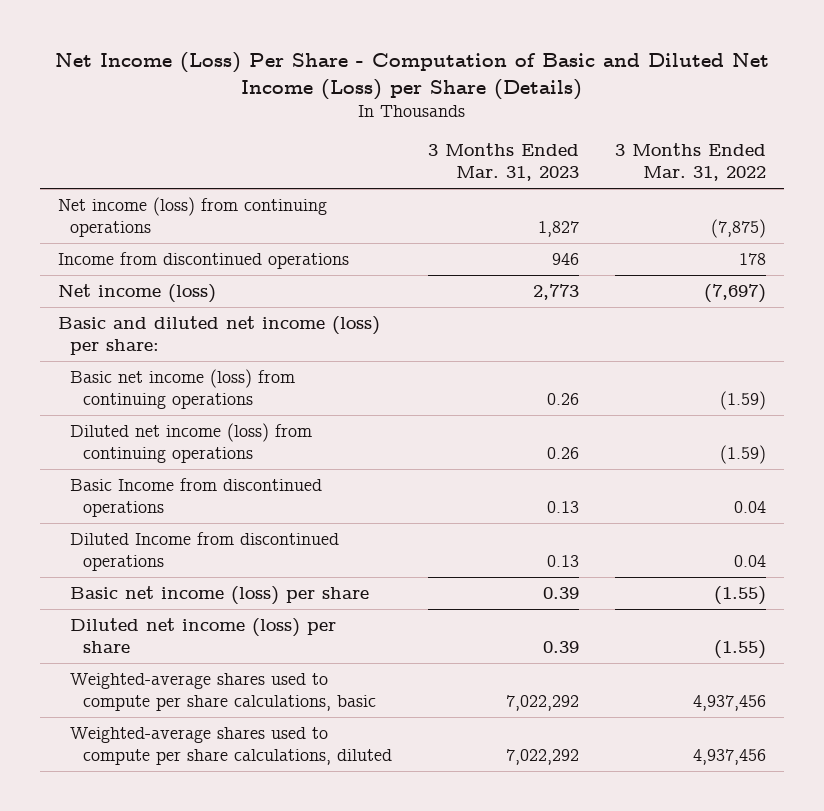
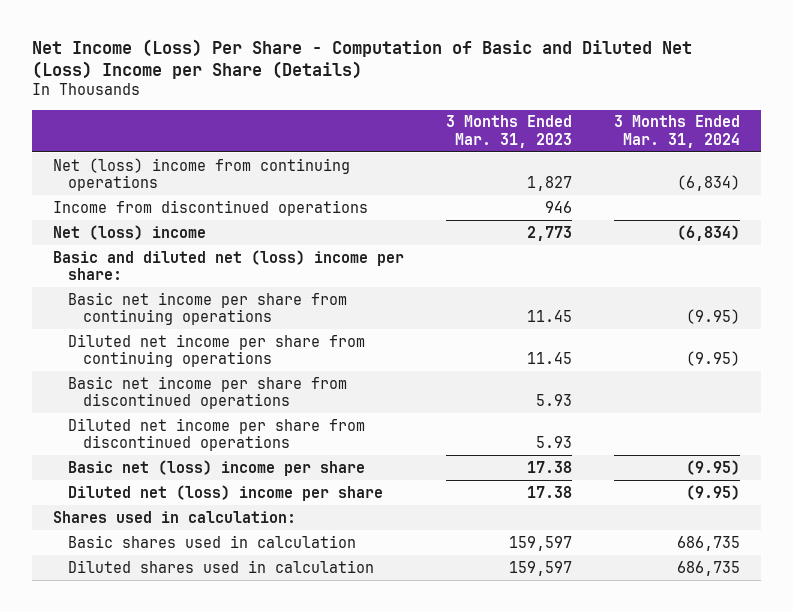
- Net Income (Loss) Per Share - Computation of Basic and Diluted Net Income (Loss) per Share (Details)
+ Net Income (Loss) Per Share - Computation of Basic and Diluted Net (Loss) Income per Share (Details)
- | 3 Months Ended Mar. 31, 2023 | 3 Months Ended Mar. 31, 2022
+ | 3 Months Ended Mar. 31, 2023 | 3 Months Ended Mar. 31, 2024
- Net income (loss) from continuing operations | 1,827 | (7,875)
+ Net (loss) income from continuing operations | 1,827 | (6,834)
- Net income (loss) | 2,773 | (7,697)
- Basic and diluted net income (loss) per share:
- Basic net income (loss) from continuing operations | 0.26 | (1.59)
- Diluted net income (loss) from continuing operations | 0.26 | (1.59)
- Basic Income from discontinued operations | 0.13 | 0.04
- Diluted Income from discontinued operations | 0.13 | 0.04
- Basic net income (loss) per share | 0.39 | (1.55)
- Diluted net income (loss) per share | 0.39 | (1.55)
- Weighted-average shares used to compute per share calculations, basic | 7,022,292 | 4,937,456
- Weighted-average shares used to compute per share calculations, diluted | 7,022,292 | 4,937,456
+ Net (loss) income | 2,773 | (6,834)
+ Basic and diluted net (loss) income per share:
+ Basic net income per share from continuing operations | 11.45 | (9.95)
+ Diluted net income per share from continuing operations | 11.45 | (9.95)
+ Basic net income per share from discontinued operations | 5.93 |
+ Diluted net income per share from discontinued operations | 5.93 |
+ Basic net (loss) income per share | 17.38 | (9.95)
+ Diluted net (loss) income per share | 17.38 | (9.95)
+ Shares used in calculation:
+ Basic shares used in calculation | 159,597 | 686,735
+ Diluted shares used in calculation | 159,597 | 686,735

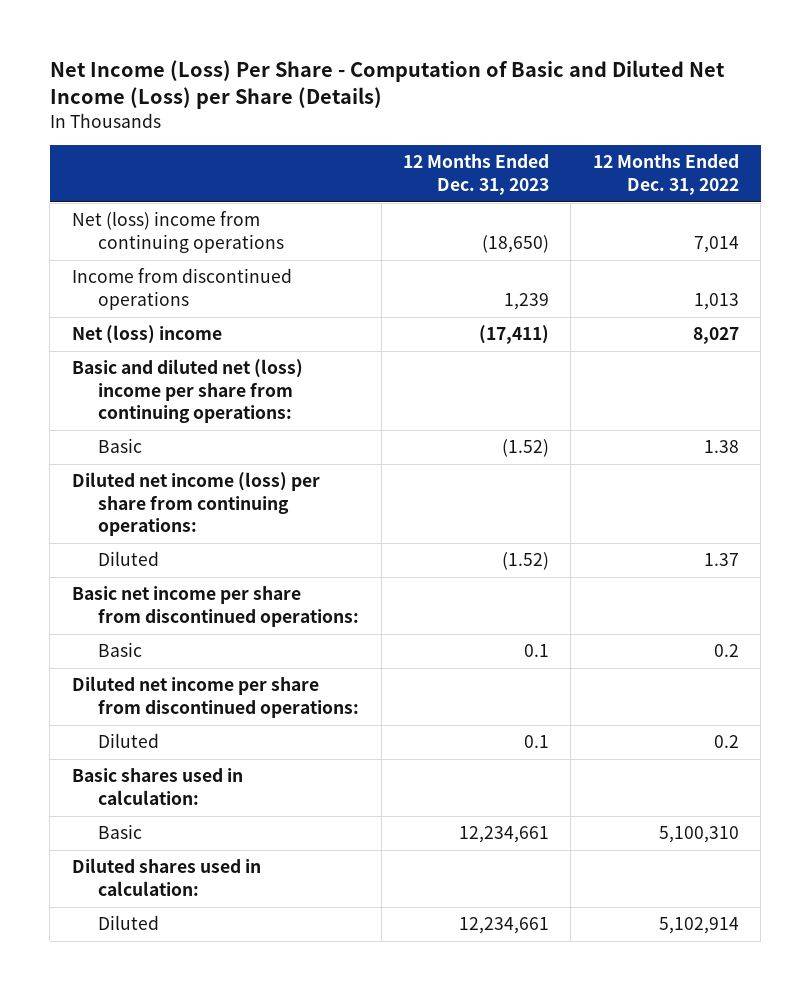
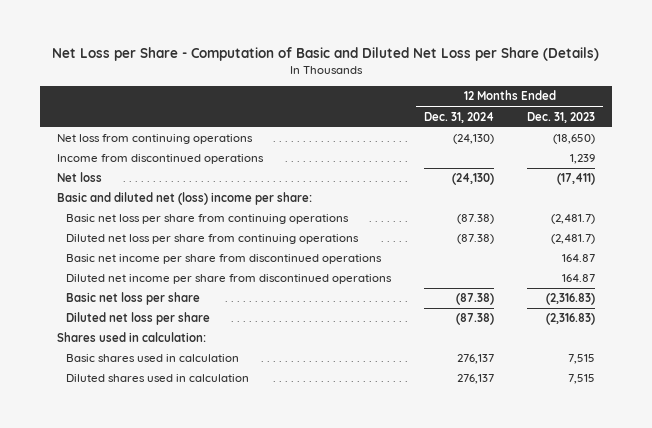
- Net Income (Loss) Per Share - Computation of Basic and Diluted Net Income (Loss) per Share (Details)
+ Net Loss per Share - Computation of Basic and Diluted Net Loss per Share (Details)
- | 12 Months Ended Dec. 31, 2023 | 12 Months Ended Dec. 31, 2022
+ | 12 Months Ended Dec. 31, 2024 | 12 Months Ended Dec. 31, 2023
- Net (loss) income from continuing operations | (18,650) | 7,014
+ Net loss from continuing operations | (24,130) | (18,650)
- Net (loss) income | (17,411) | 8,027
- Basic and diluted net (loss) income per share from continuing operations:
- Basic | (1.52) | 1.38
- Diluted net income (loss) per share from continuing operations:
- Diluted | (1.52) | 1.37
- Basic net income per share from discontinued operations:
- Basic | 0.1 | 0.2
- Diluted net income per share from discontinued operations:
- Diluted | 0.1 | 0.2
- Basic shares used in calculation:
- Basic | 12,234,661 | 5,100,310
- Diluted shares used in calculation:
- Diluted | 12,234,661 | 5,102,914
+ Net loss | (24,130) | (17,411)
+ Basic and diluted net (loss) income per share:
+ Basic net loss per share from continuing operations | (87.38) | (2,481.7)
+ Diluted net loss per share from continuing operations | (87.38) | (2,481.7)
+ Basic net income per share from discontinued operations | | 164.87
+ Diluted net income per share from discontinued operations | | 164.87
+ Basic net loss per share | (87.38) | (2,316.83)
+ Diluted net loss per share | (87.38) | (2,316.83)
+ Shares used in calculation:
+ Basic shares used in calculation | 276,137 | 7,515
+ Diluted shares used in calculation | 276,137 | 7,515

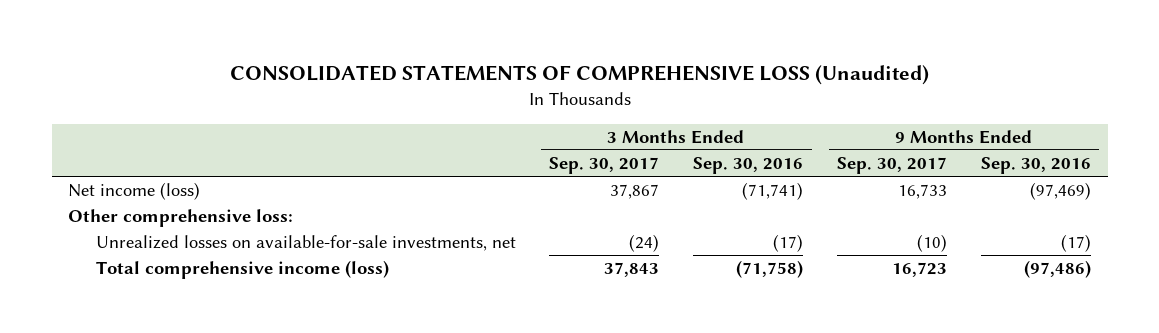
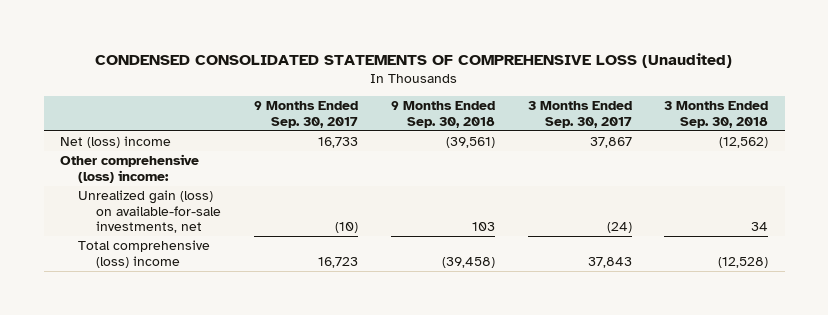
- CONSOLIDATED STATEMENTS OF COMPREHENSIVE LOSS (Unaudited)
+ CONDENSED CONSOLIDATED STATEMENTS OF COMPREHENSIVE LOSS (Unaudited)
- | 3 Months Ended Sep. 30, 2017 | 3 Months Ended Sep. 30, 2016 | 9 Months Ended Sep. 30, 2017 | 9 Months Ended Sep. 30, 2016
+ | 9 Months Ended Sep. 30, 2017 | 9 Months Ended Sep. 30, 2018 | 3 Months Ended Sep. 30, 2017 | 3 Months Ended Sep. 30, 2018
- Net income (loss) | 37,867 | (71,741) | 16,733 | (97,469)
- Other comprehensive loss:
- Unrealized losses on available-for-sale investments, net | (24) | (17) | (10) | (17)
- Total comprehensive income (loss) | 37,843 | (71,758) | 16,723 | (97,486)
+ Net (loss) income | 16,733 | (39,561) | 37,867 | (12,562)
+ Other comprehensive (loss) income:
+ Unrealized gain (loss) on available-for-sale investments, net | (10) | 103 | (24) | 34
+ Total comprehensive (loss) income | 16,723 | (39,458) | 37,843 | (12,528)

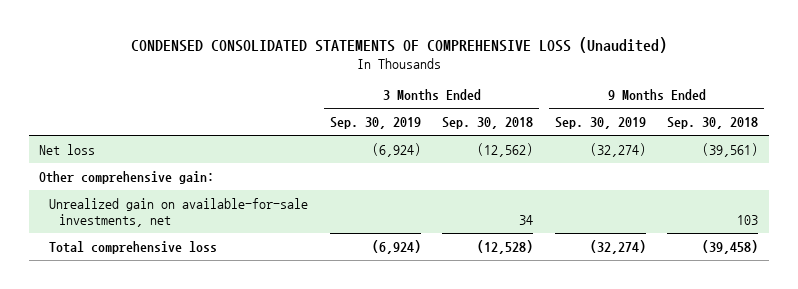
- | 9 Months Ended Sep. 30, 2017 | 9 Months Ended Sep. 30, 2018 | 3 Months Ended Sep. 30, 2017 | 3 Months Ended Sep. 30, 2018
+ | 3 Months Ended Sep. 30, 2019 | 3 Months Ended Sep. 30, 2018 | 9 Months Ended Sep. 30, 2019 | 9 Months Ended Sep. 30, 2018
- Net (loss) income | 16,733 | (39,561) | 37,867 | (12,562)
- Other comprehensive (loss) income:
- Unrealized gain (loss) on available-for-sale investments, net | (10) | 103 | (24) | 34
- Total comprehensive (loss) income | 16,723 | (39,458) | 37,843 | (12,528)
+ Net loss | (6,924) | (12,562) | (32,274) | (39,561)
+ Other comprehensive gain:
+ Unrealized gain on available-for-sale investments, net | | 34 | | 103
+ Total comprehensive loss | (6,924) | (12,528) | (32,274) | (39,458)

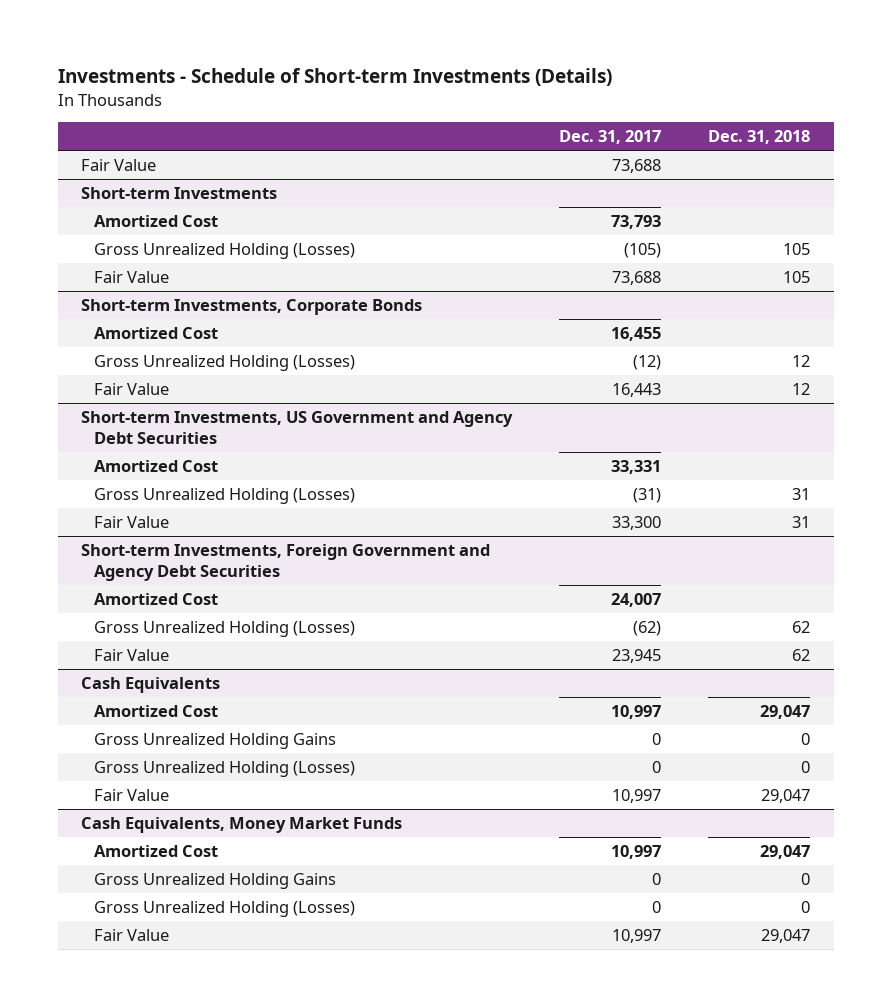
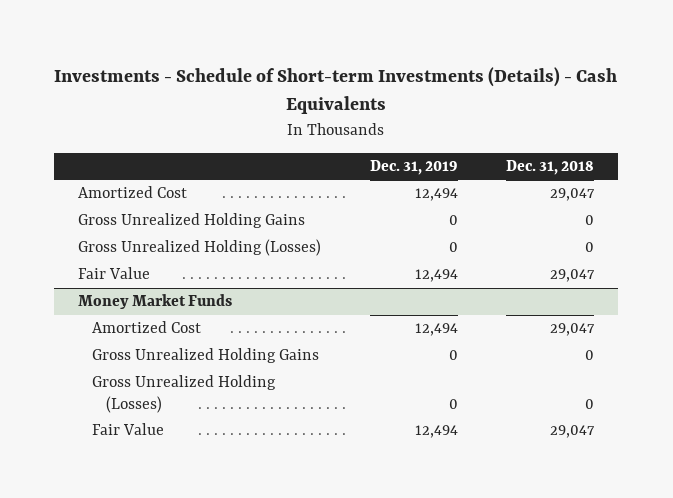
- Investments - Schedule of Short-term Investments (Details)
+ Investments - Schedule of Short-term Investments (Details) - Cash Equivalents
- | Dec. 31, 2017 | Dec. 31, 2018
+ | Dec. 31, 2019 | Dec. 31, 2018
- Fair Value | 73,688 |
- Short-term Investments
- Amortized Cost | 73,793 |
- Gross Unrealized Holding (Losses) | (105) | 105
- Fair Value | 73,688 | 105
- Short-term Investments, Corporate Bonds
- Amortized Cost | 16,455 |
- Gross Unrealized Holding (Losses) | (12) | 12
- Fair Value | 16,443 | 12
- Short-term Investments, US Government and Agency Debt Securities
- Amortized Cost | 33,331 |
- Gross Unrealized Holding (Losses) | (31) | 31
- Fair Value | 33,300 | 31
- Short-term Investments, Foreign Government and Agency Debt Securities
- Amortized Cost | 24,007 |
- Gross Unrealized Holding (Losses) | (62) | 62
- Fair Value | 23,945 | 62
- Cash Equivalents
- Cash Equivalents, Money Market Funds
+ Money Market Funds

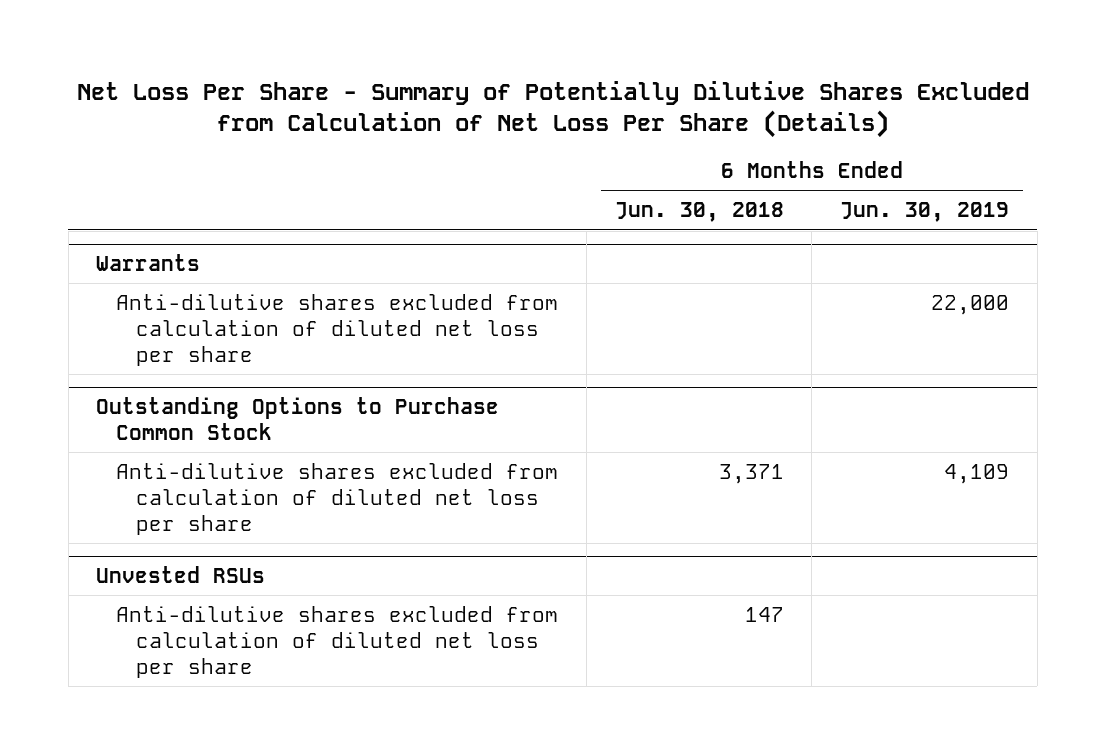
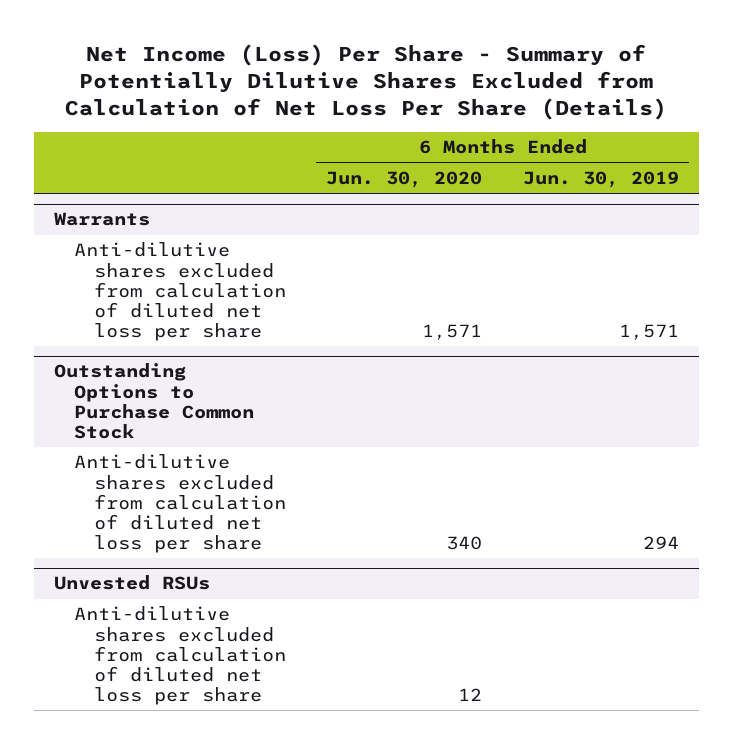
- Net Loss Per Share - Summary of Potentially Dilutive Shares Excluded from Calculation of Net Loss Per Share (Details)
+ Net Income (Loss) Per Share - Summary of Potentially Dilutive Shares Excluded from Calculation of Net Loss Per Share (Details)
- | 6 Months Ended Jun. 30, 2018 | 6 Months Ended Jun. 30, 2019
+ | 6 Months Ended Jun. 30, 2020 | 6 Months Ended Jun. 30, 2019
@ Warrants
- Anti-dilutive shares excluded from calculation of diluted net loss per share | | 22,000
+ Anti-dilutive shares excluded from calculation of diluted net loss per share | 1,571 | 1,571
@ Outstanding Options to Purchase Common Stock
- Anti-dilutive shares excluded from calculation of diluted net loss per share | 3,371 | 4,109
+ Anti-dilutive shares excluded from calculation of diluted net loss per share | 340 | 294

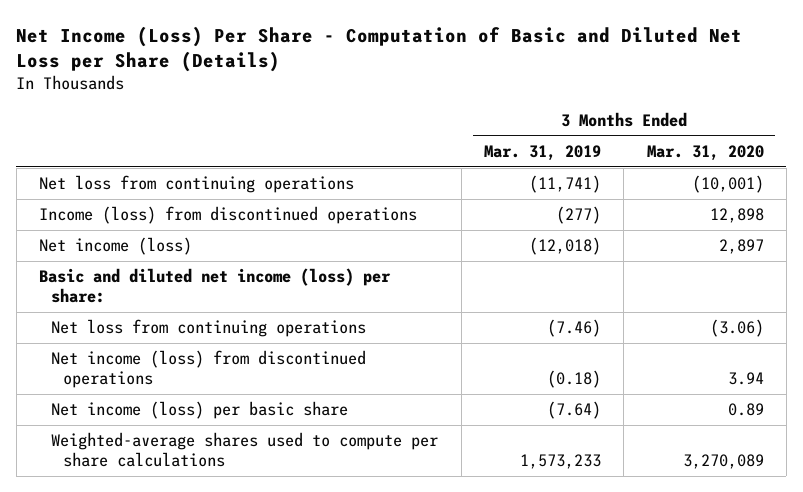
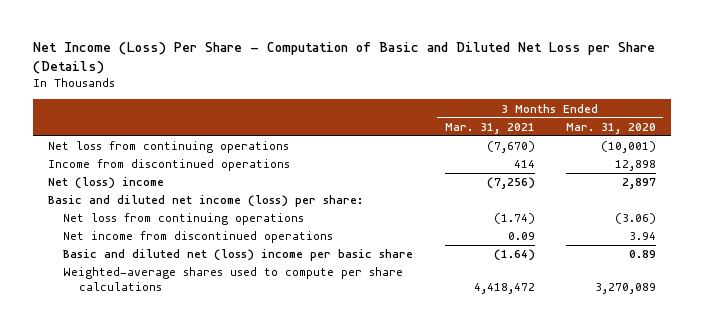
- | 3 Months Ended Mar. 31, 2019 | 3 Months Ended Mar. 31, 2020
+ | 3 Months Ended Mar. 31, 2021 | 3 Months Ended Mar. 31, 2020
- Income (loss) from discontinued operations | (277) | 12,898
- Net income (loss) | (12,018) | 2,897
+ Income from discontinued operations | 414 | 12,898
+ Net (loss) income | (7,256) | 2,897
- Net income (loss) from discontinued operations | (0.18) | 3.94
- Net income (loss) per basic share | (7.64) | 0.89
+ Net income from discontinued operations | 0.09 | 3.94
+ Basic and diluted net (loss) income per basic share | (1.64) | 0.89

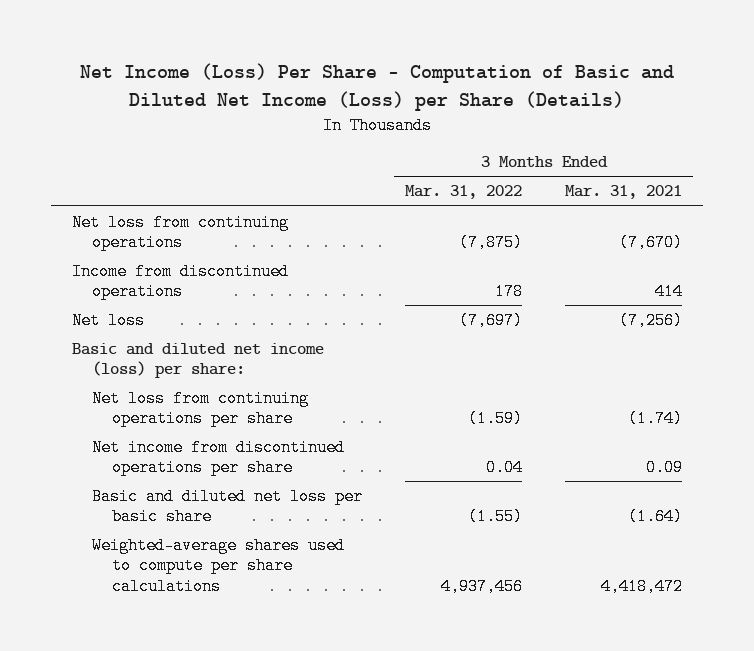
- Net Income (Loss) Per Share - Computation of Basic and Diluted Net Loss per Share (Details)
+ Net Income (Loss) Per Share - Computation of Basic and Diluted Net Income (Loss) per Share (Details)
- | 3 Months Ended Mar. 31, 2021 | 3 Months Ended Mar. 31, 2020
+ | 3 Months Ended Mar. 31, 2022 | 3 Months Ended Mar. 31, 2021
- Net (loss) income | (7,256) | 2,897
+ Net loss | (7,697) | (7,256)
- Net loss from continuing operations | (1.74) | (3.06)
- Net income from discontinued operations | 0.09 | 3.94
- Basic and diluted net (loss) income per basic share | (1.64) | 0.89
+ Net loss from continuing operations per share | (1.59) | (1.74)
+ Net income from discontinued operations per share | 0.04 | 0.09
+ Basic and diluted net loss per basic share | (1.55) | (1.64)

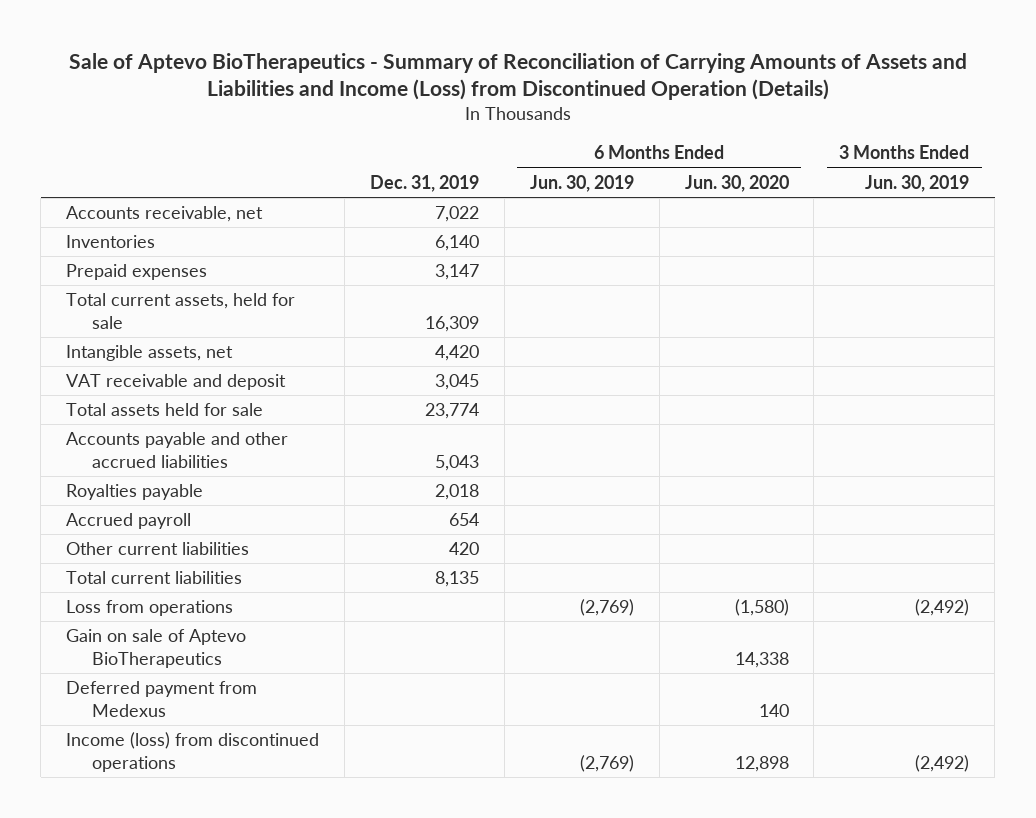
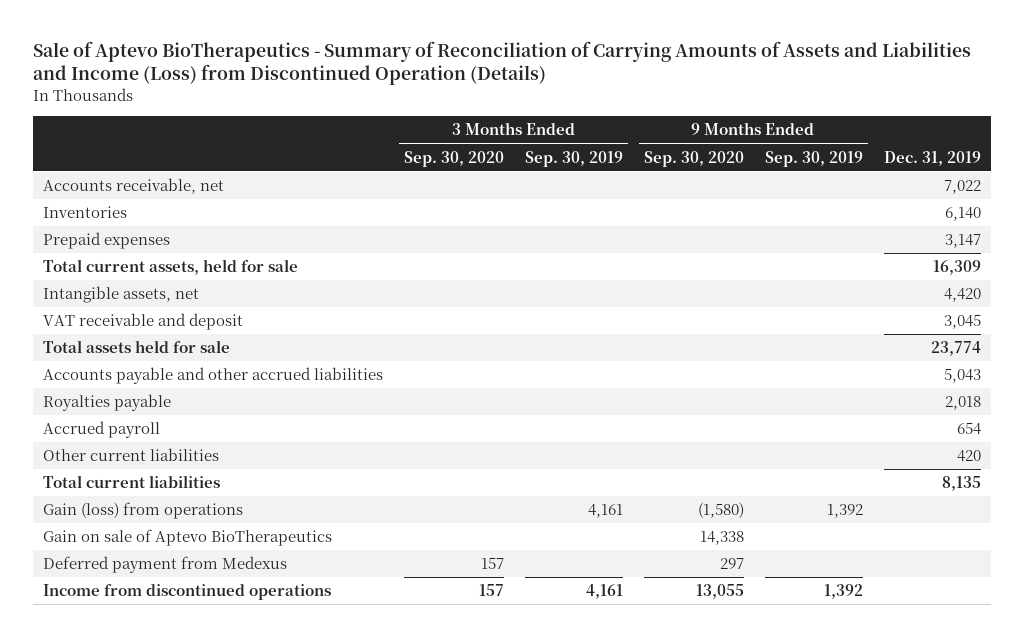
- | Dec. 31, 2019 | 6 Months Ended Jun. 30, 2019 | 6 Months Ended Jun. 30, 2020 | 3 Months Ended Jun. 30, 2019
+ | 3 Months Ended Sep. 30, 2020 | 3 Months Ended Sep. 30, 2019 | 9 Months Ended Sep. 30, 2020 | 9 Months Ended Sep. 30, 2019 | Dec. 31, 2019
- Loss from operations | | (2,769) | (1,580) | (2,492)
+ Gain (loss) from operations | | 4,161 | (1,580) | 1,392 |
- Income (loss) from discontinued operations | | (2,769) | 12,898 | (2,492)
+ Income from discontinued operations | 157 | 4,161 | 13,055 | 1,392 |

